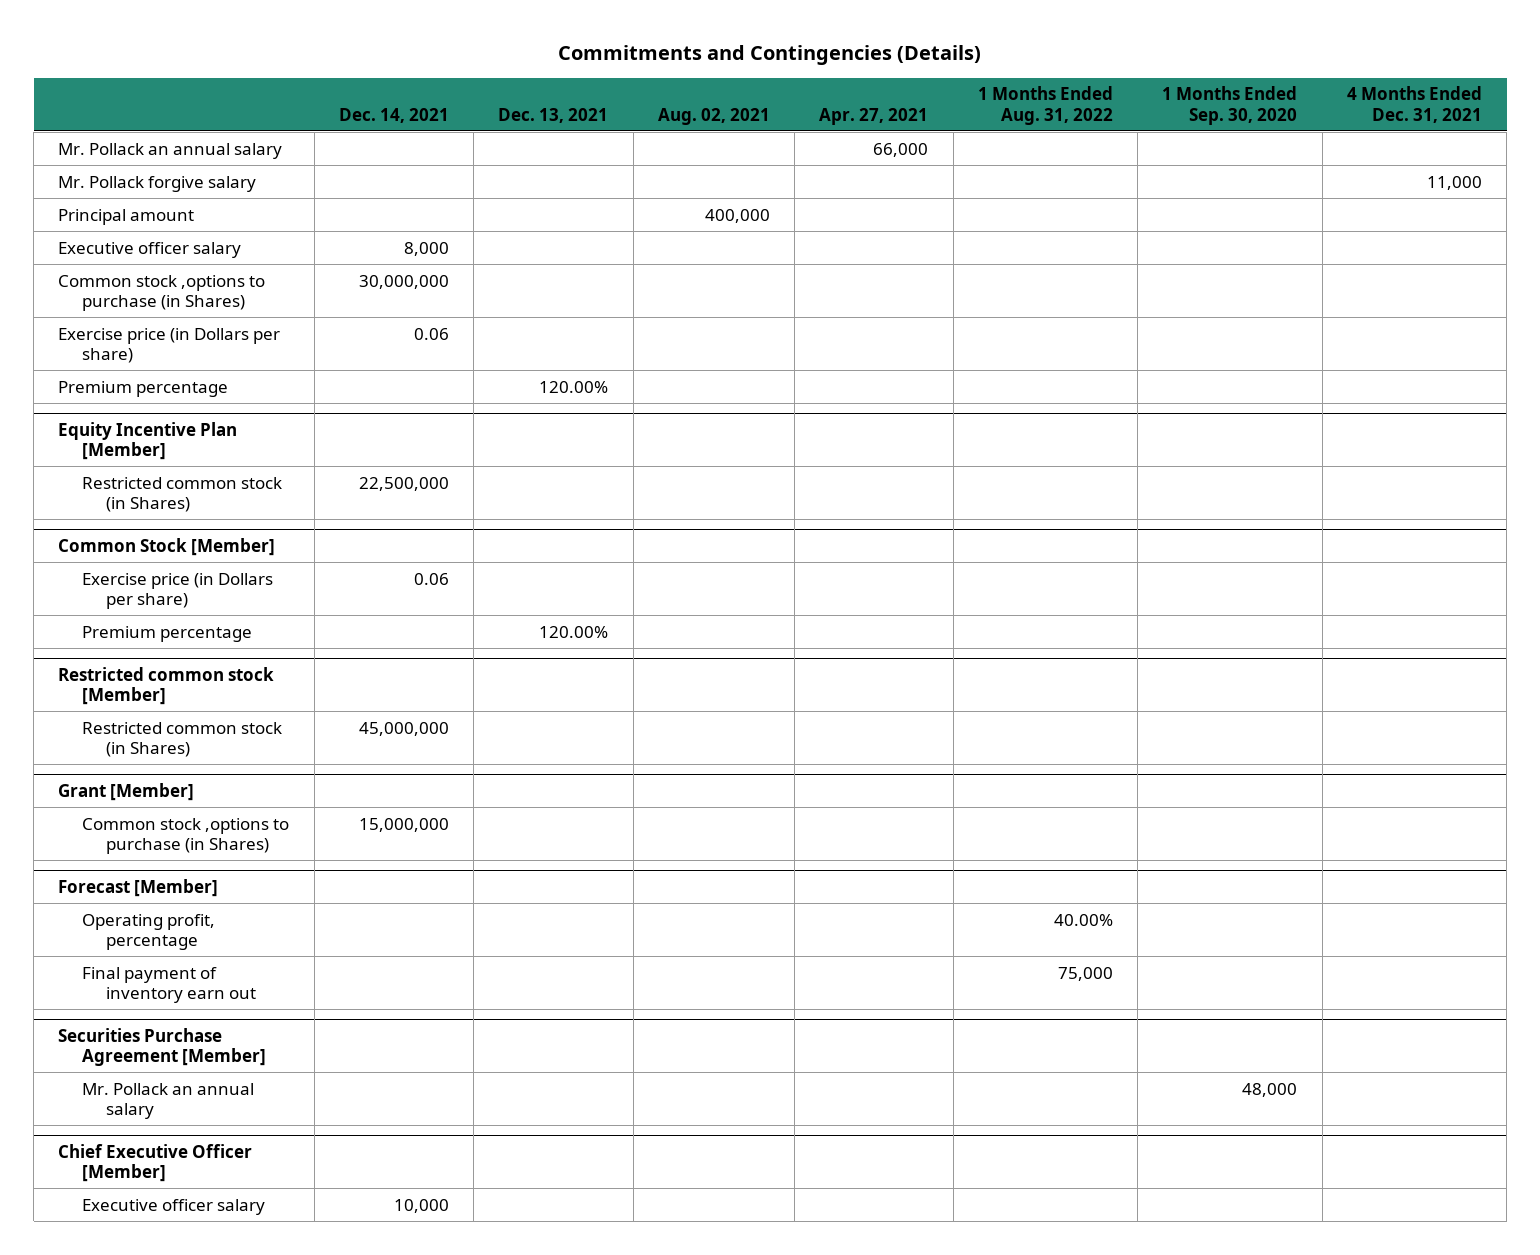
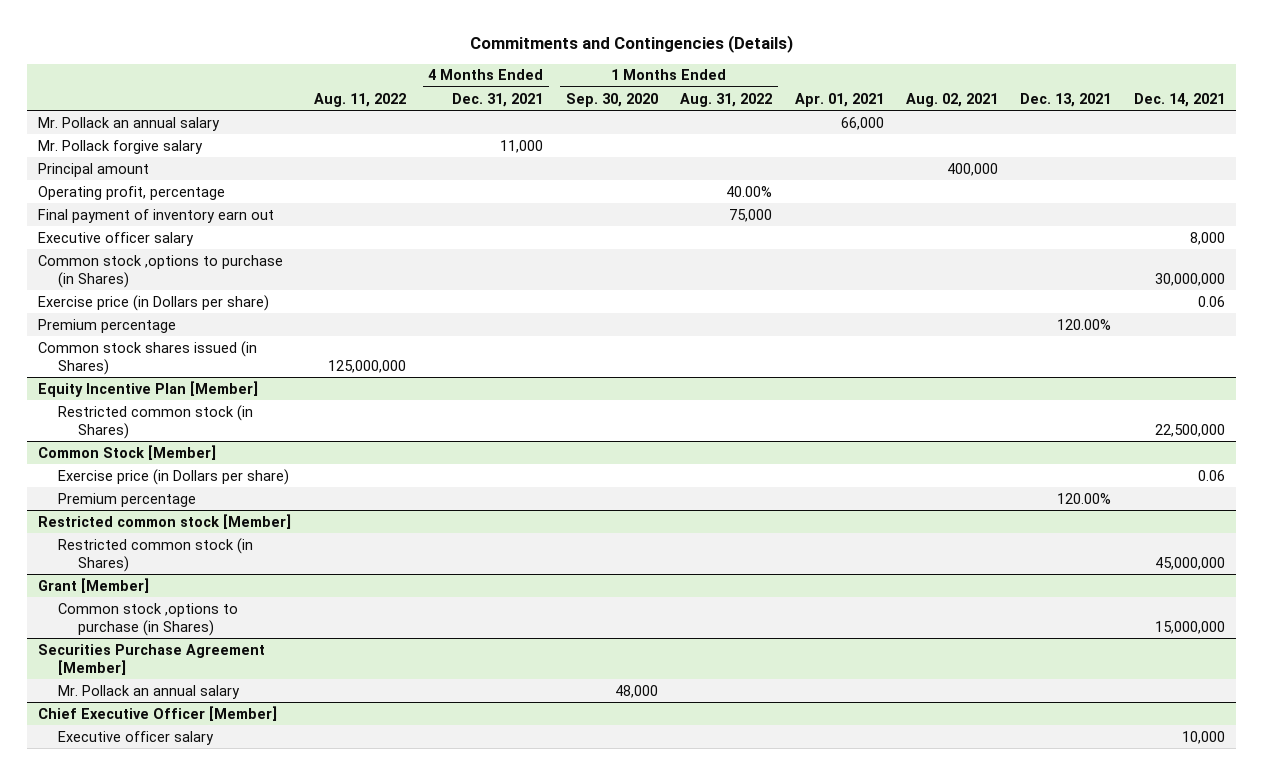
- | Dec. 14, 2021 | Dec. 13, 2021 | Aug. 02, 2021 | Apr. 27, 2021 | 1 Months Ended Aug. 31, 2022 | 1 Months Ended Sep. 30, 2020 | 4 Months Ended Dec. 31, 2021
+ | Aug. 11, 2022 | 4 Months Ended Dec. 31, 2021 | 1 Months Ended Sep. 30, 2020 | 1 Months Ended Aug. 31, 2022 | Apr. 01, 2021 | Aug. 02, 2021 | Dec. 13, 2021 | Dec. 14, 2021
+ Operating profit, percentage | | | | 40.00% | | | |
+ Final payment of inventory earn out | | | | 75,000 | | | |
+ Common stock shares issued (in Shares) | 125,000,000 | | | | | | |
- Forecast [Member]
- Operating profit, percentage | | | | | 40.00% | |
- Final payment of inventory earn out | | | | | 75,000 | |

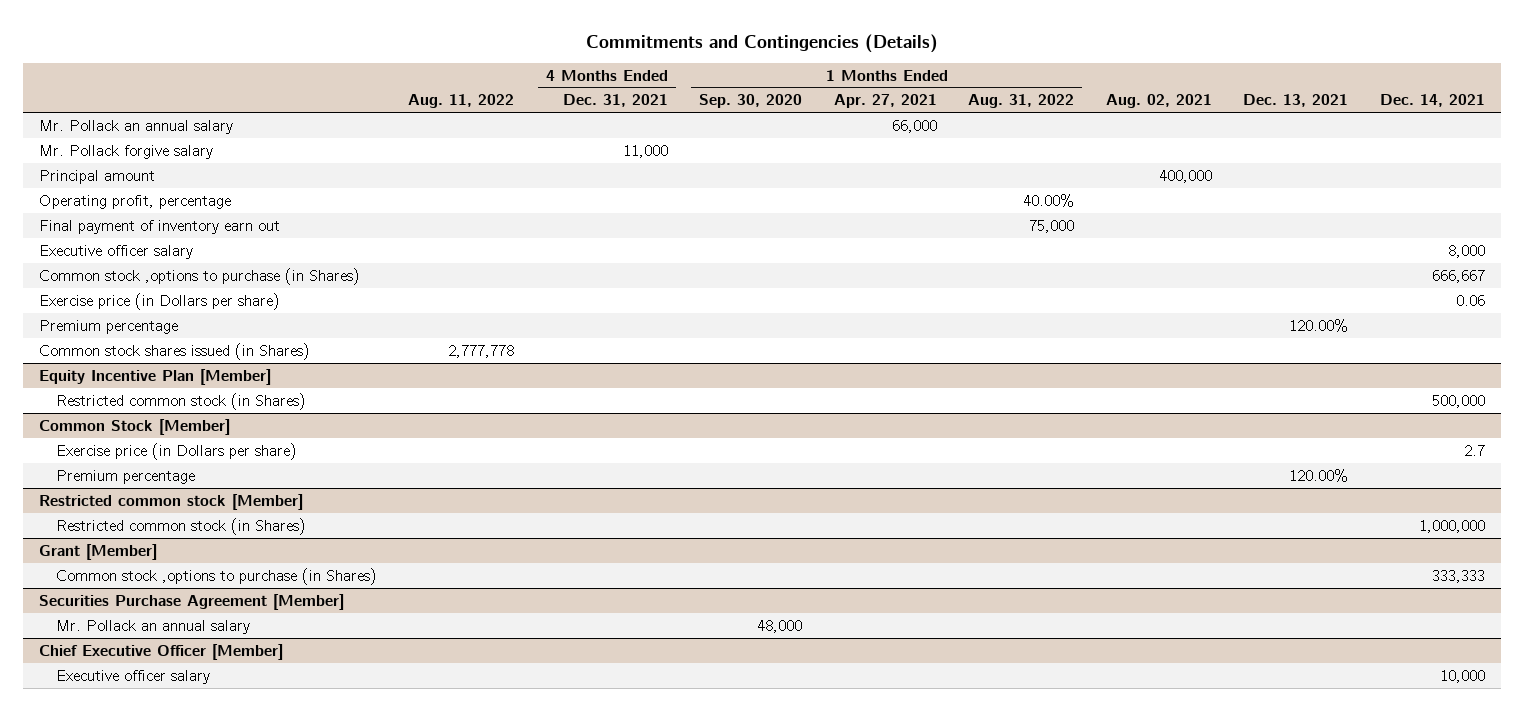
- | Aug. 11, 2022 | 4 Months Ended Dec. 31, 2021 | 1 Months Ended Sep. 30, 2020 | 1 Months Ended Aug. 31, 2022 | Apr. 01, 2021 | Aug. 02, 2021 | Dec. 13, 2021 | Dec. 14, 2021
+ | Aug. 11, 2022 | 4 Months Ended Dec. 31, 2021 | 1 Months Ended Sep. 30, 2020 | 1 Months Ended Apr. 27, 2021 | 1 Months Ended Aug. 31, 2022 | Aug. 02, 2021 | Dec. 13, 2021 | Dec. 14, 2021
- Common stock ,options to purchase (in Shares) | | | | | | | | 30,000,000
+ Common stock ,options to purchase (in Shares) | | | | | | | | 666,667
- Common stock shares issued (in Shares) | 125,000,000 | | | | | | |
+ Common stock shares issued (in Shares) | 2,777,778 | | | | | | |
@ Equity Incentive Plan [Member]
- Restricted common stock (in Shares) | | | | | | | | 22,500,000
+ Restricted common stock (in Shares) | | | | | | | | 500,000
@ Common Stock [Member]
- Exercise price (in Dollars per share) | | | | | | | | 0.06
+ Exercise price (in Dollars per share) | | | | | | | | 2.7
@ Restricted common stock [Member]
- Restricted common stock (in Shares) | | | | | | | | 45,000,000
+ Restricted common stock (in Shares) | | | | | | | | 1,000,000
@ Grant [Member]
- Common stock ,options to purchase (in Shares) | | | | | | | | 15,000,000
+ Common stock ,options to purchase (in Shares) | | | | | | | | 333,333

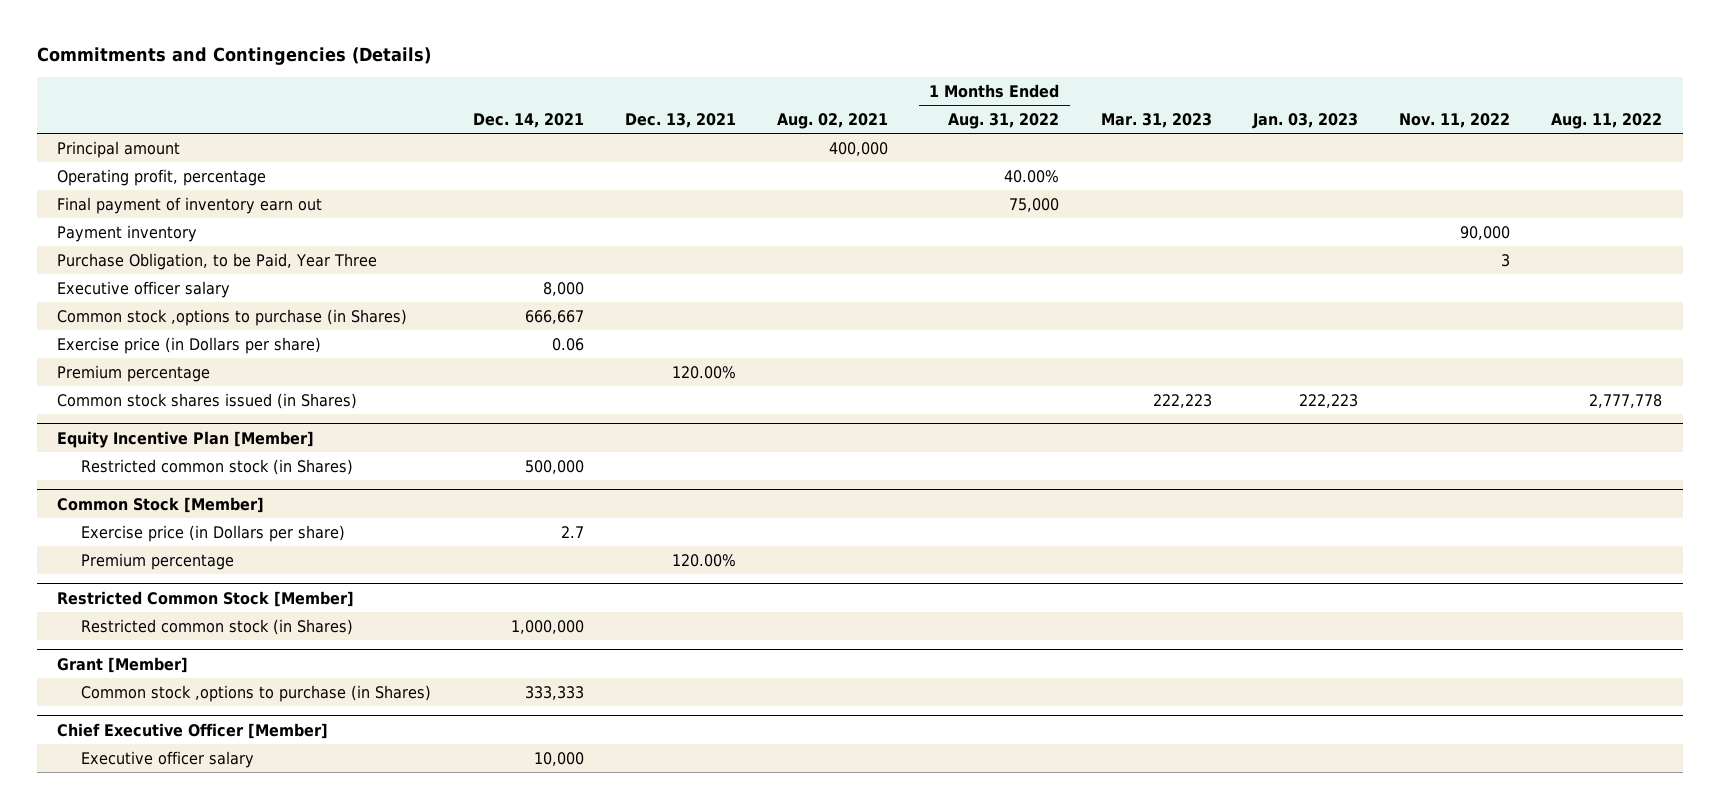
- | Aug. 11, 2022 | 4 Months Ended Dec. 31, 2021 | 1 Months Ended Sep. 30, 2020 | 1 Months Ended Apr. 27, 2021 | 1 Months Ended Aug. 31, 2022 | Aug. 02, 2021 | Dec. 13, 2021 | Dec. 14, 2021
+ | Dec. 14, 2021 | Dec. 13, 2021 | Aug. 02, 2021 | 1 Months Ended Aug. 31, 2022 | Mar. 31, 2023 | Jan. 03, 2023 | Nov. 11, 2022 | Aug. 11, 2022
- Mr. Pollack an annual salary | | | | 66,000 | | | |
- Mr. Pollack forgive salary | | 11,000 | | | | | |
+ Payment inventory | | | | | | | 90,000 |
+ Purchase Obligation, to be Paid, Year Three | | | | | | | 3 |
- Restricted common stock [Member]
+ Restricted Common Stock [Member]
- Securities Purchase Agreement [Member]
- Mr. Pollack an annual salary | | | 48,000 | | | | |

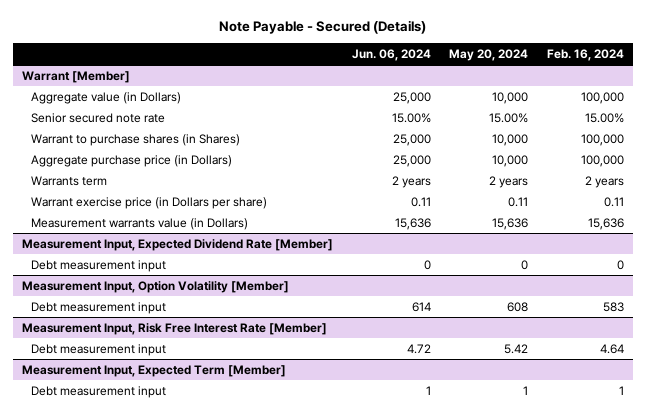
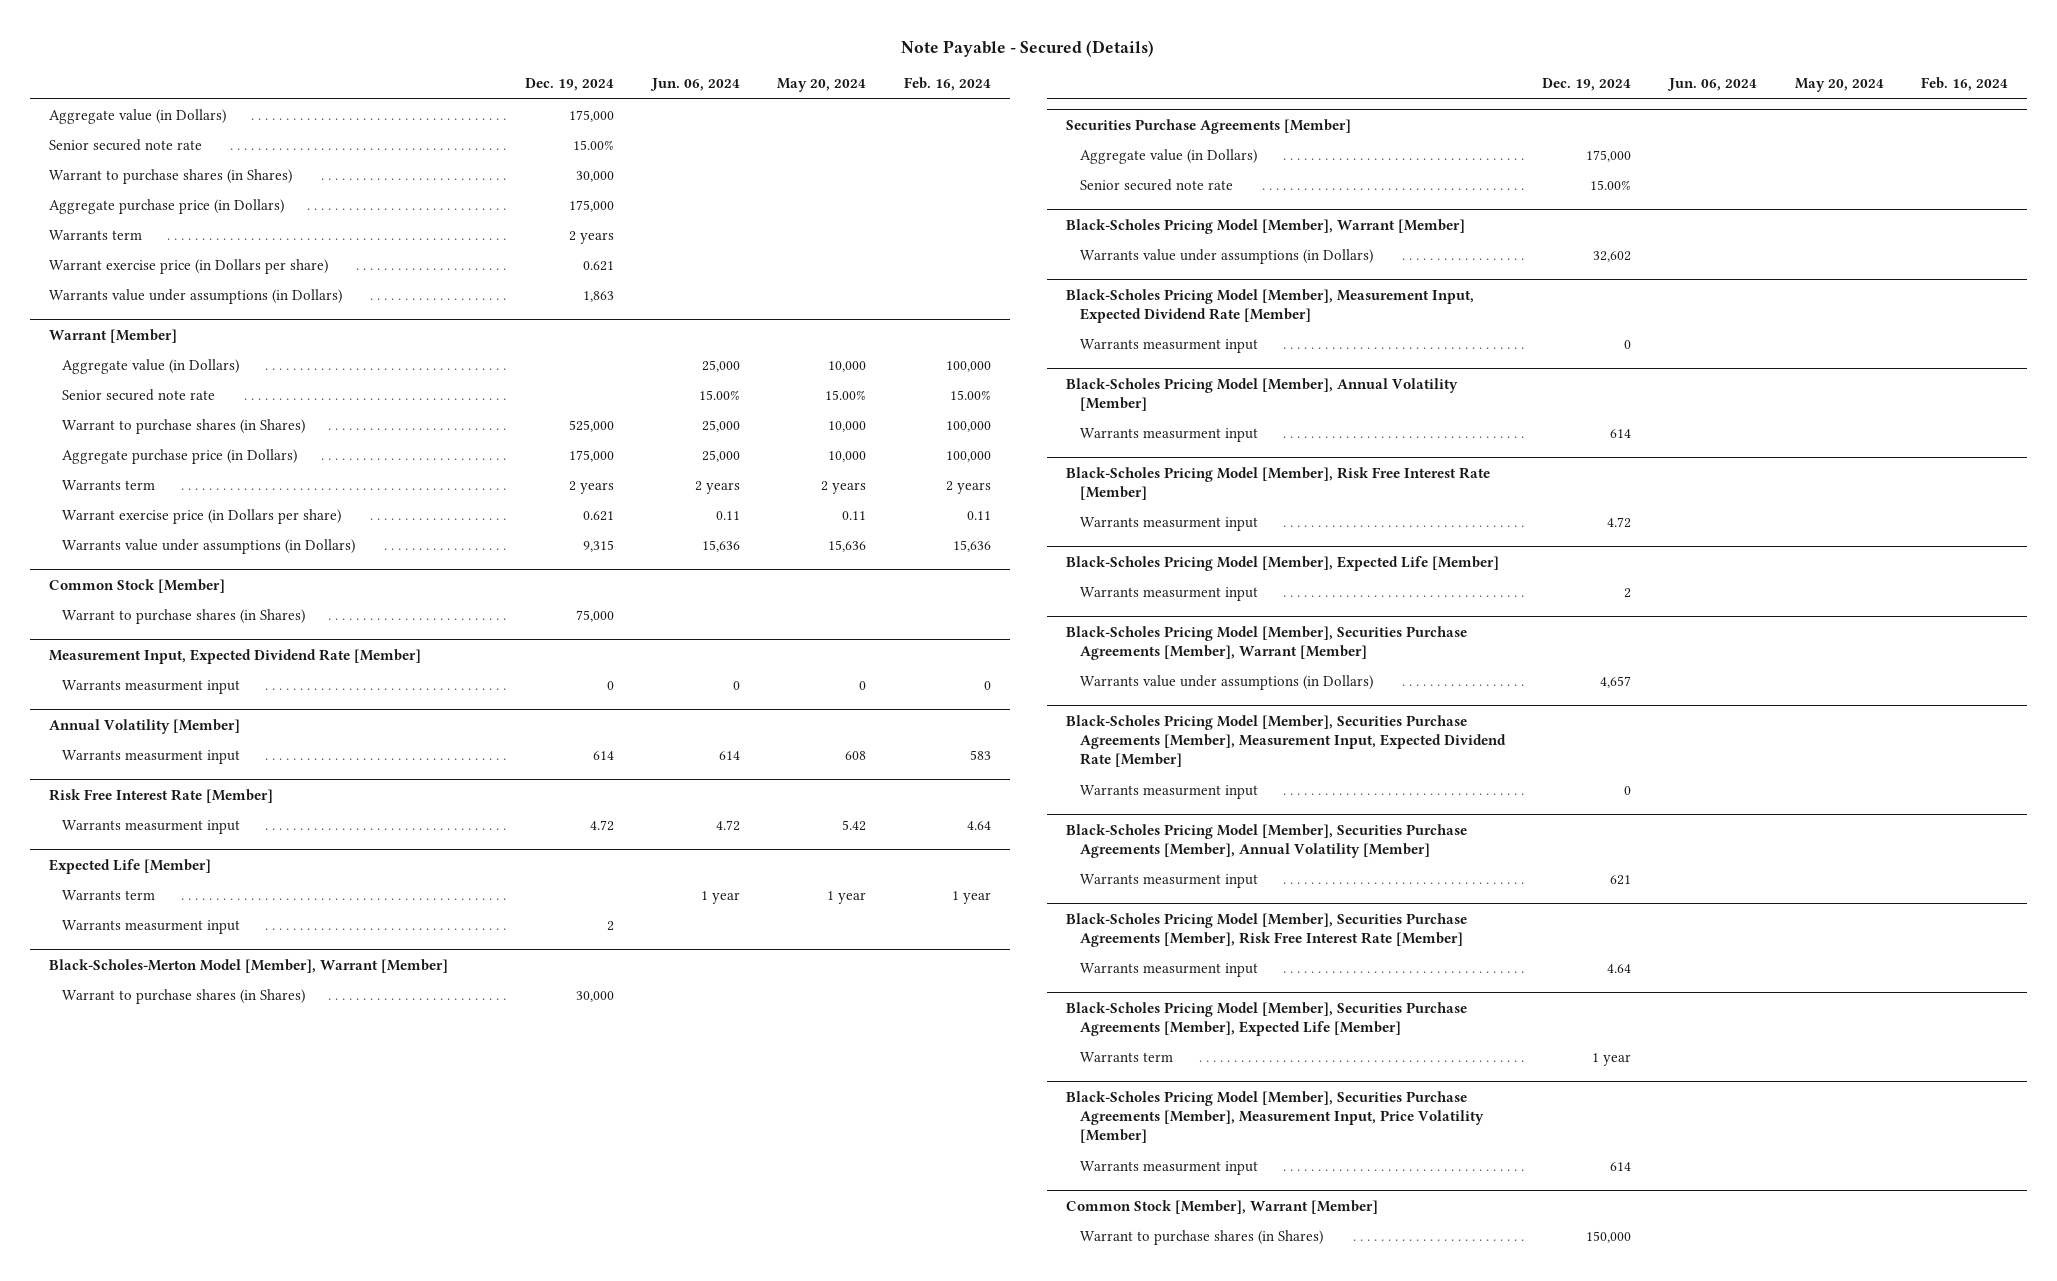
- | Jun. 06, 2024 | May 20, 2024 | Feb. 16, 2024
+ | Dec. 19, 2024 | Jun. 06, 2024 | May 20, 2024 | Feb. 16, 2024
+ Aggregate value (in Dollars) | 175,000 | | |
+ Senior secured note rate | 15.00% | | |
+ Warrant to purchase shares (in Shares) | 30,000 | | |
+ Aggregate purchase price (in Dollars) | 175,000 | | |
+ Warrants term | 2 years | | |
+ Warrant exercise price (in Dollars per share) | 0.621 | | |
+ Warrants value under assumptions (in Dollars) | 1,863 | | |
@ Warrant [Member]
- Measurement warrants value (in Dollars) | 15,636 | 15,636 | 15,636
+ Warrants value under assumptions (in Dollars) | 9,315 | 15,636 | 15,636 | 15,636
+ Common Stock [Member]
+ Warrant to purchase shares (in Shares) | 75,000 | | |
@ Measurement Input, Expected Dividend Rate [Member]
- Debt measurement input | 0 | 0 | 0
- Measurement Input, Option Volatility [Member]
- Debt measurement input | 614 | 608 | 583
- Measurement Input, Risk Free Interest Rate [Member]
- Debt measurement input | 4.72 | 5.42 | 4.64
- Measurement Input, Expected Term [Member]
- Debt measurement input | 1 | 1 | 1
@ Measurement Input, Expected Dividend Rate [Member]
+ Warrants measurment input | 0 | 0 | 0 | 0
+ Annual Volatility [Member]
+ Warrants measurment input | 614 | 614 | 608 | 583
+ Risk Free Interest Rate [Member]
+ Warrants measurment input | 4.72 | 4.72 | 5.42 | 4.64
+ Expected Life [Member]
+ Warrants term | | 1 year | 1 year | 1 year
+ Warrants measurment input | 2 | | |
+ Black-Scholes-Merton Model [Member], Warrant [Member]
+ Warrant to purchase shares (in Shares) | 30,000 | | |
+ Securities Purchase Agreements [Member]
+ Aggregate value (in Dollars) | 175,000 | | |
+ Senior secured note rate | 15.00% | | |
+ Black-Scholes Pricing Model [Member], Warrant [Member]
+ Warrants value under assumptions (in Dollars) | 32,602 | | |
+ Black-Scholes Pricing Model [Member], Measurement Input, Expected Dividend Rate [Member]
+ Warrants measurment input | 0 | | |
+ Black-Scholes Pricing Model [Member], Annual Volatility [Member]
+ Warrants measurment input | 614 | | |
+ Black-Scholes Pricing Model [Member], Risk Free Interest Rate [Member]
+ Warrants measurment input | 4.72 | | |
+ Black-Scholes Pricing Model [Member], Expected Life [Member]
+ Warrants measurment input | 2 | | |
+ Black-Scholes Pricing Model [Member], Securities Purchase Agreements [Member], Warrant [Member]
+ Warrants value under assumptions (in Dollars) | 4,657 | | |
+ Black-Scholes Pricing Model [Member], Securities Purchase Agreements [Member], Measurement Input, Expected Dividend Rate [Member]
+ Warrants measurment input | 0 | | |
+ Black-Scholes Pricing Model [Member], Securities Purchase Agreements [Member], Annual Volatility [Member]
+ Warrants measurment input | 621 | | |
+ Black-Scholes Pricing Model [Member], Securities Purchase Agreements [Member], Risk Free Interest Rate [Member]
+ Warrants measurment input | 4.64 | | |
+ Black-Scholes Pricing Model [Member], Securities Purchase Agreements [Member], Expected Life [Member]
+ Warrants term | 1 year | | |
+ Black-Scholes Pricing Model [Member], Securities Purchase Agreements [Member], Measurement Input, Price Volatility [Member]
+ Warrants measurment input | 614 | | |
+ Common Stock [Member], Warrant [Member]
+ Warrant to purchase shares (in Shares) | 150,000 | | |

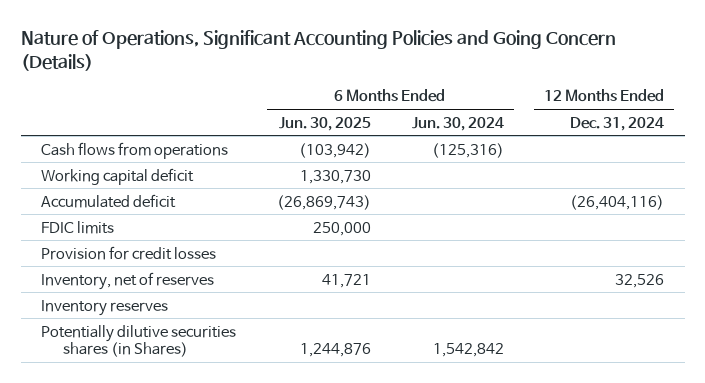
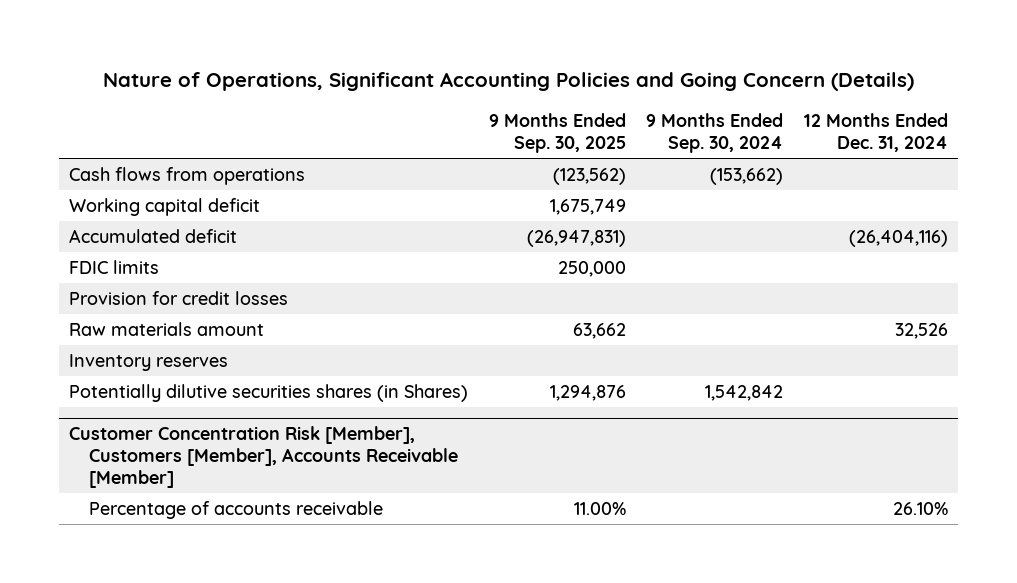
- | 6 Months Ended Jun. 30, 2025 | 6 Months Ended Jun. 30, 2024 | 12 Months Ended Dec. 31, 2024
+ | 9 Months Ended Sep. 30, 2025 | 9 Months Ended Sep. 30, 2024 | 12 Months Ended Dec. 31, 2024
- Inventory, net of reserves | 41,721 | | 32,526
+ Raw materials amount | 63,662 | | 32,526
+ Customer Concentration Risk [Member], Customers [Member], Accounts Receivable [Member]
+ Percentage of accounts receivable | 11.00% | | 26.10%

